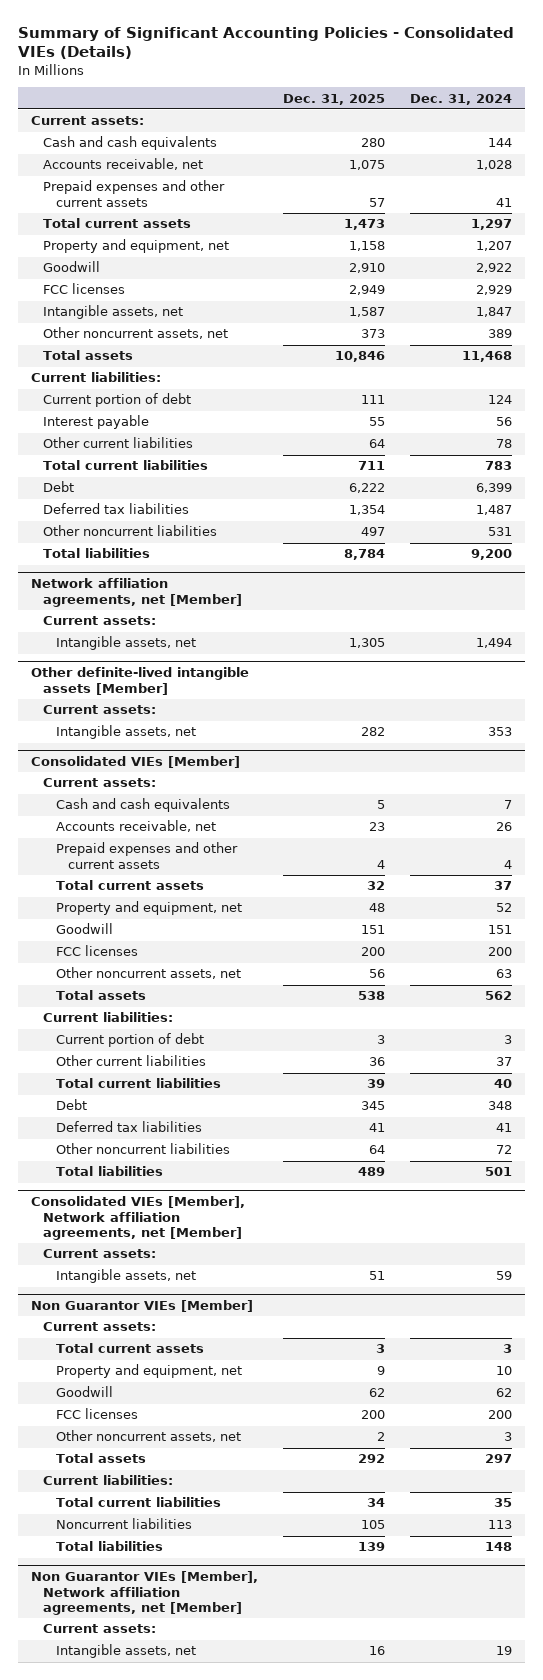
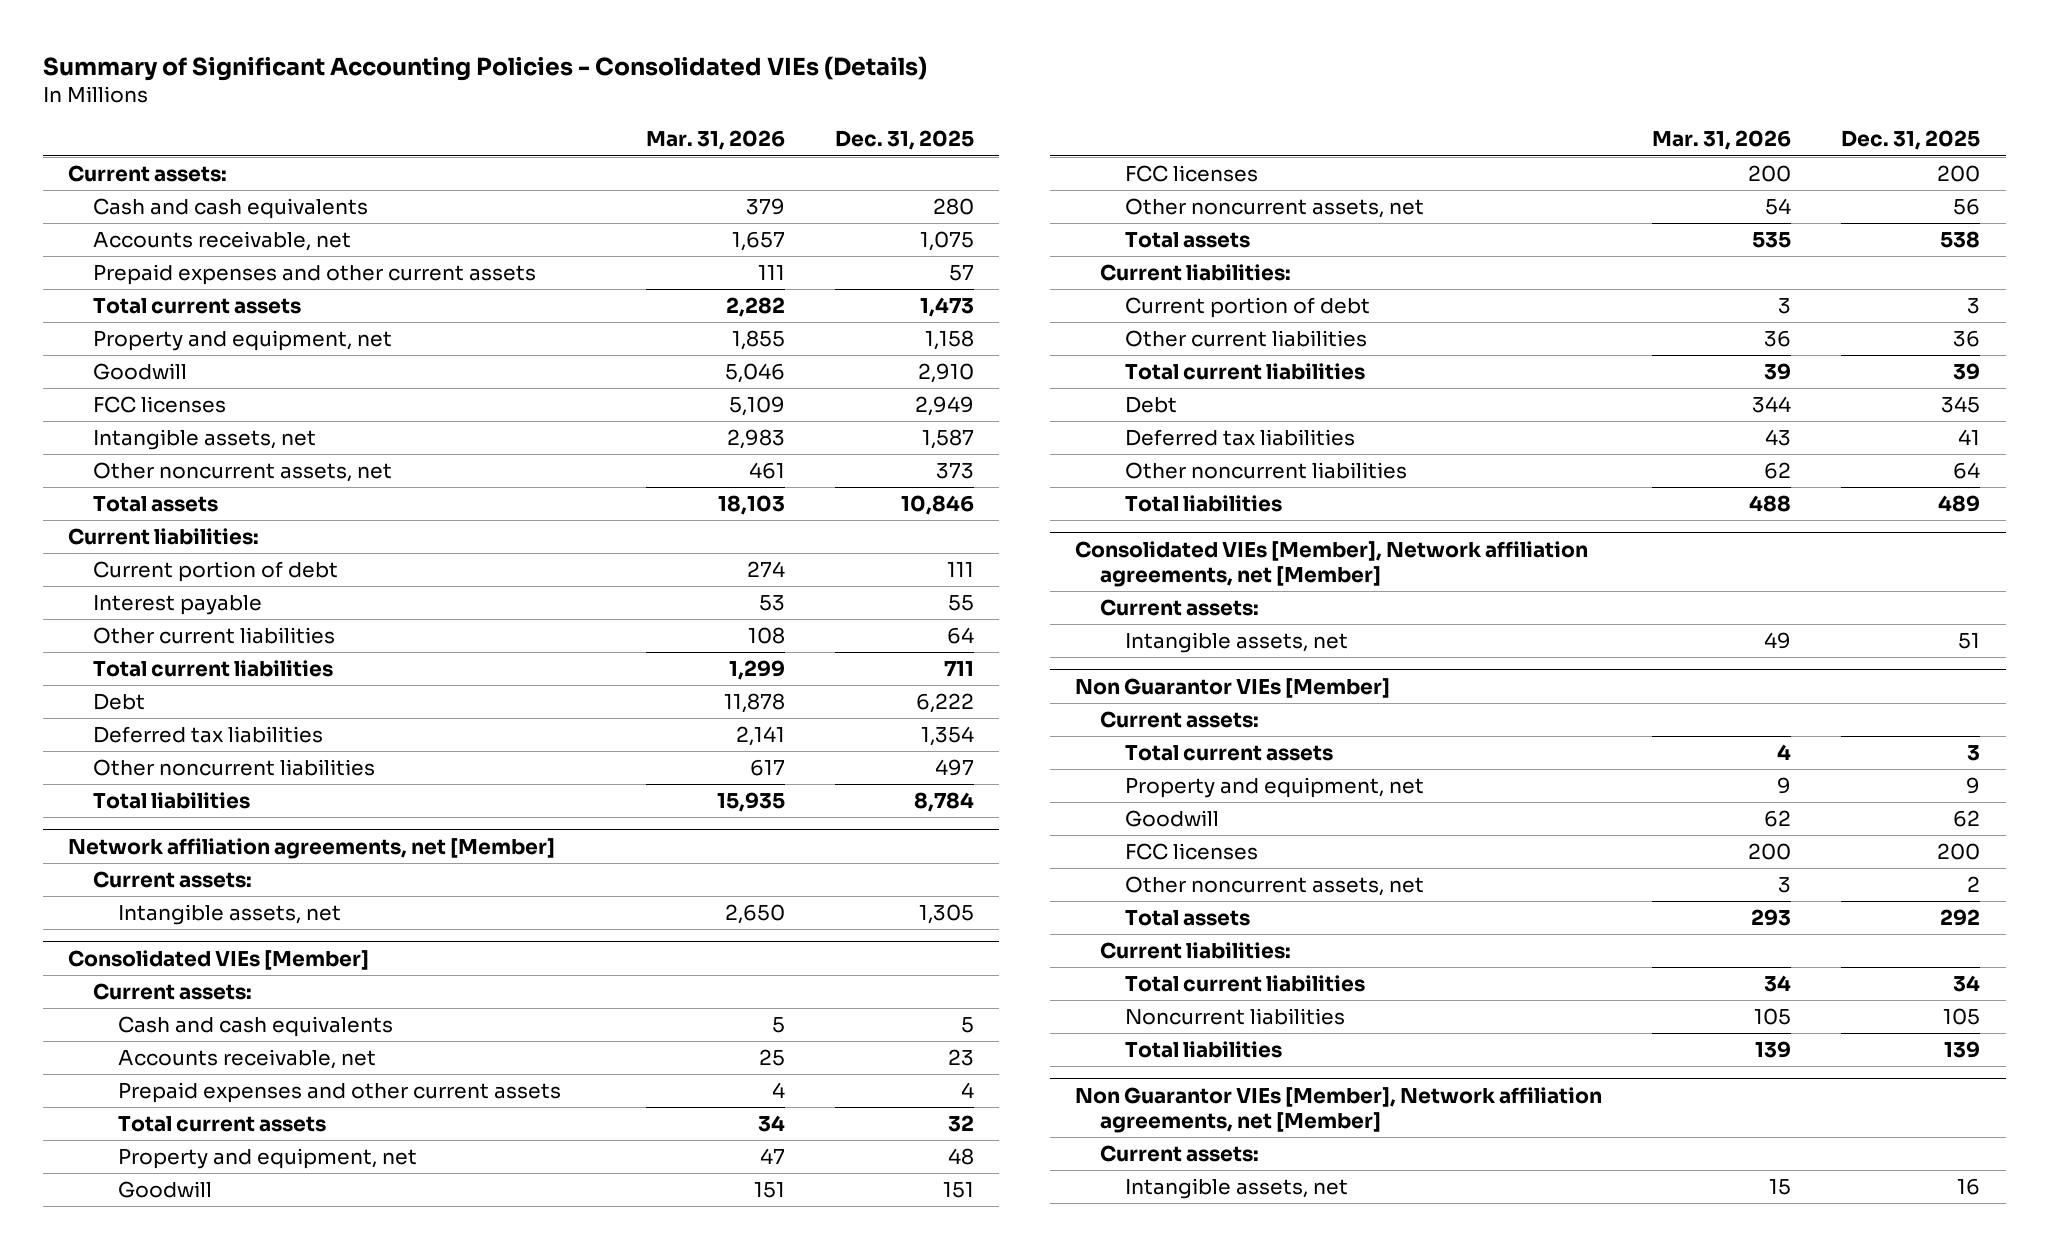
- | Dec. 31, 2025 | Dec. 31, 2024
+ | Mar. 31, 2026 | Dec. 31, 2025
- Other definite-lived intangible assets [Member]
- Current assets:
- Intangible assets, net | 282 | 353

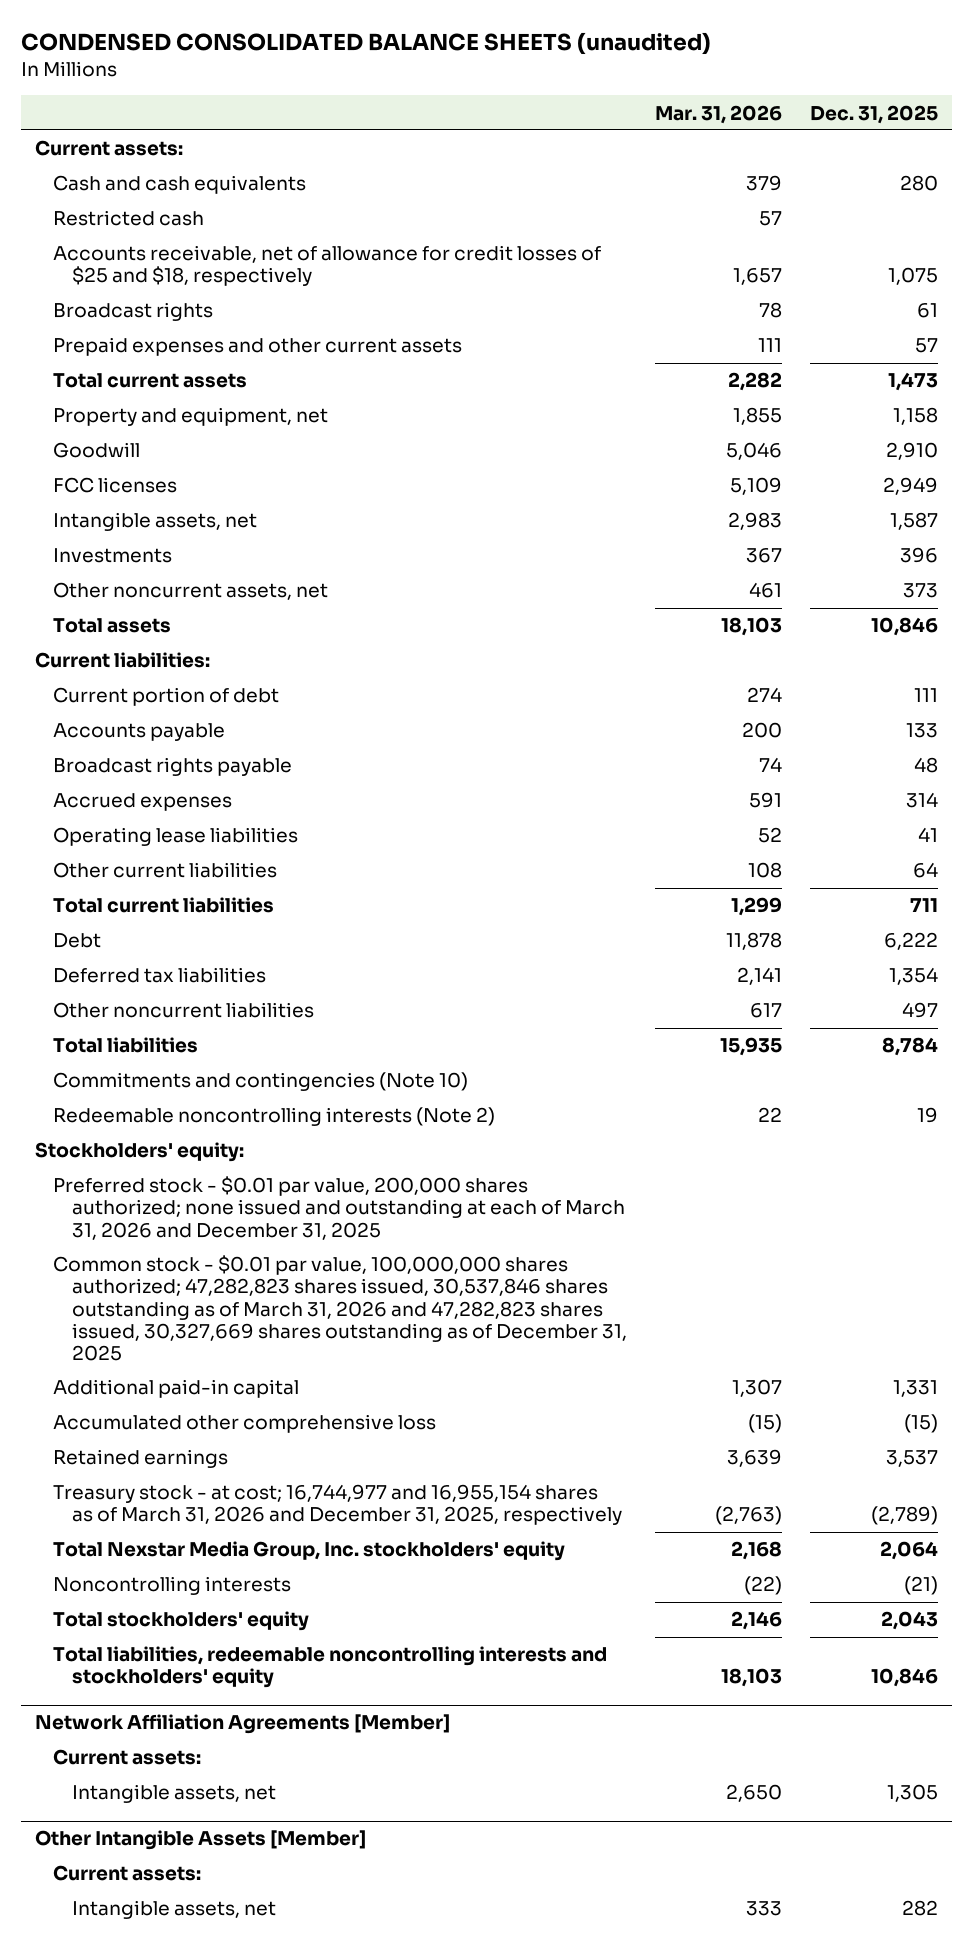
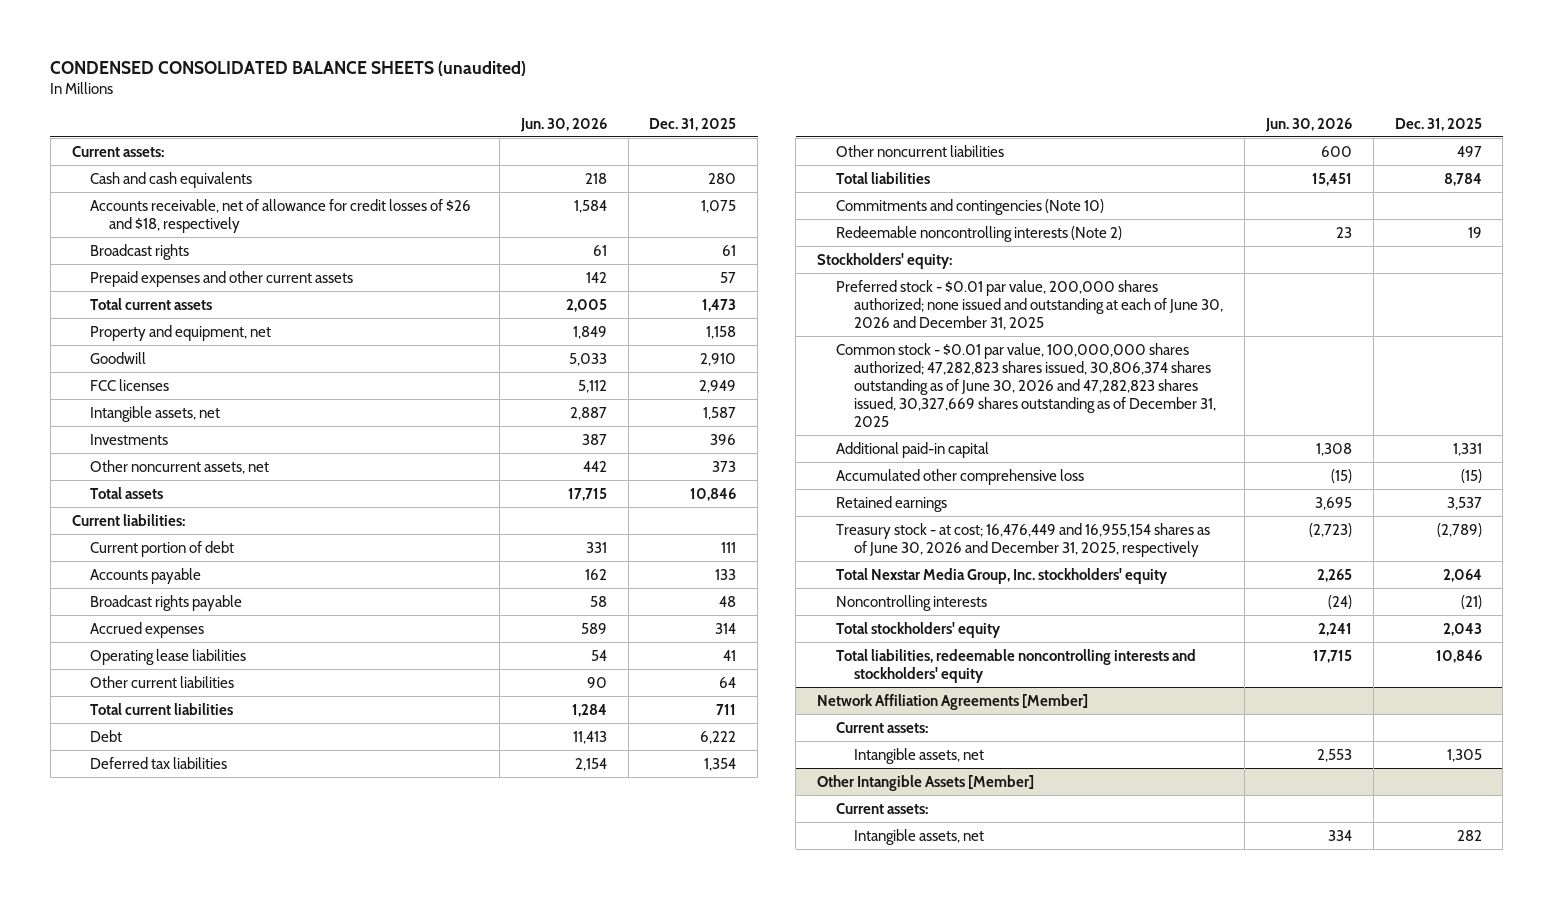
- | Mar. 31, 2026 | Dec. 31, 2025
+ | Jun. 30, 2026 | Dec. 31, 2025
- Restricted cash | 57 |
- Accounts receivable, net of allowance for credit losses of $25 and $18, respectively | 1,657 | 1,075
+ Accounts receivable, net of allowance for credit losses of $26 and $18, respectively | 1,584 | 1,075
- Preferred stock - $0.01 par value, 200,000 shares authorized; none issued and outstanding at each of March 31, 2026 and December 31, 2025
- Common stock - $0.01 par value, 100,000,000 shares authorized; 47,282,823 shares issued, 30,537,846 shares outstanding as of March 31, 2026 and 47,282,823 shares issued, 30,327,669 shares outstanding as of December 31, 2025
+ Preferred stock - $0.01 par value, 200,000 shares authorized; none issued and outstanding at each of June 30, 2026 and December 31, 2025
+ Common stock - $0.01 par value, 100,000,000 shares authorized; 47,282,823 shares issued, 30,806,374 shares outstanding as of June 30, 2026 and 47,282,823 shares issued, 30,327,669 shares outstanding as of December 31, 2025
- Treasury stock - at cost; 16,744,977 and 16,955,154 shares as of March 31, 2026 and December 31, 2025, respectively | (2,763) | (2,789)
+ Treasury stock - at cost; 16,476,449 and 16,955,154 shares as of June 30, 2026 and December 31, 2025, respectively | (2,723) | (2,789)

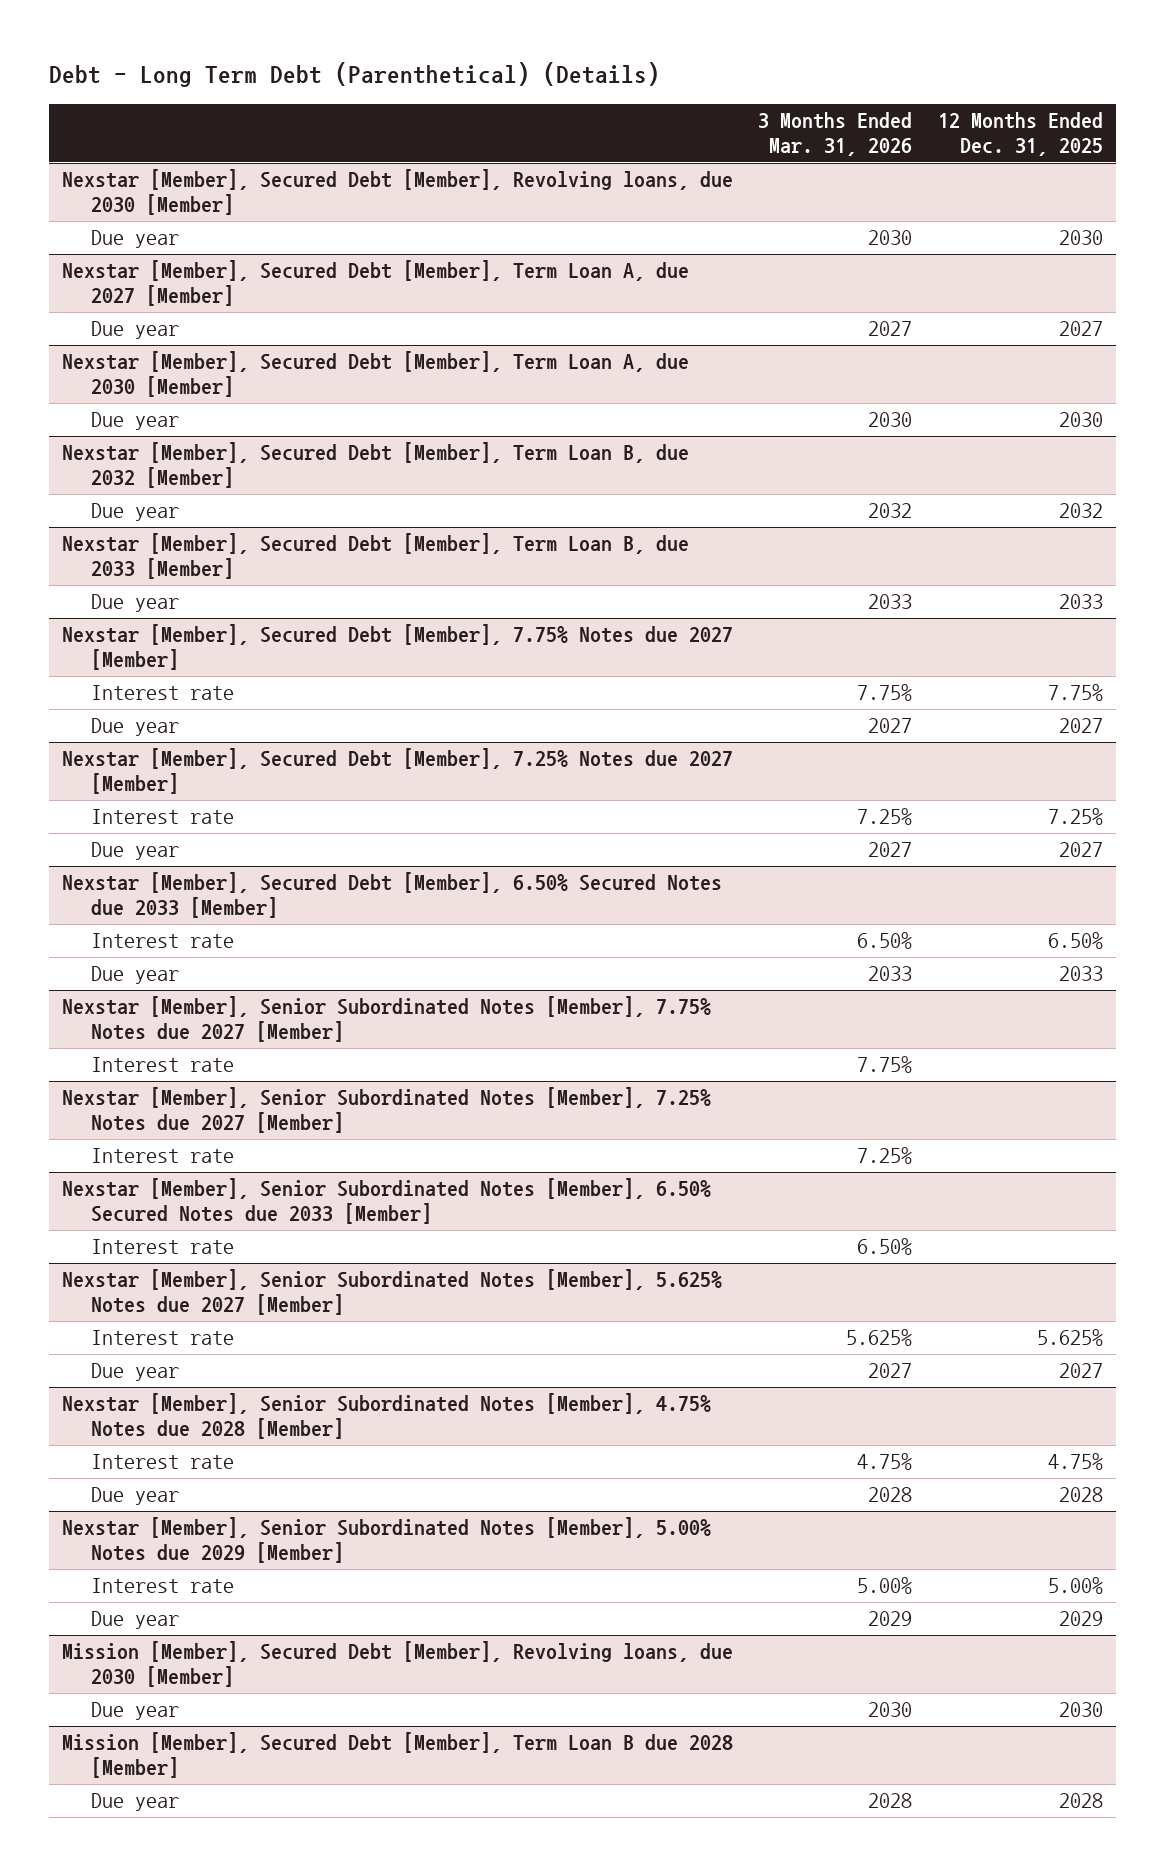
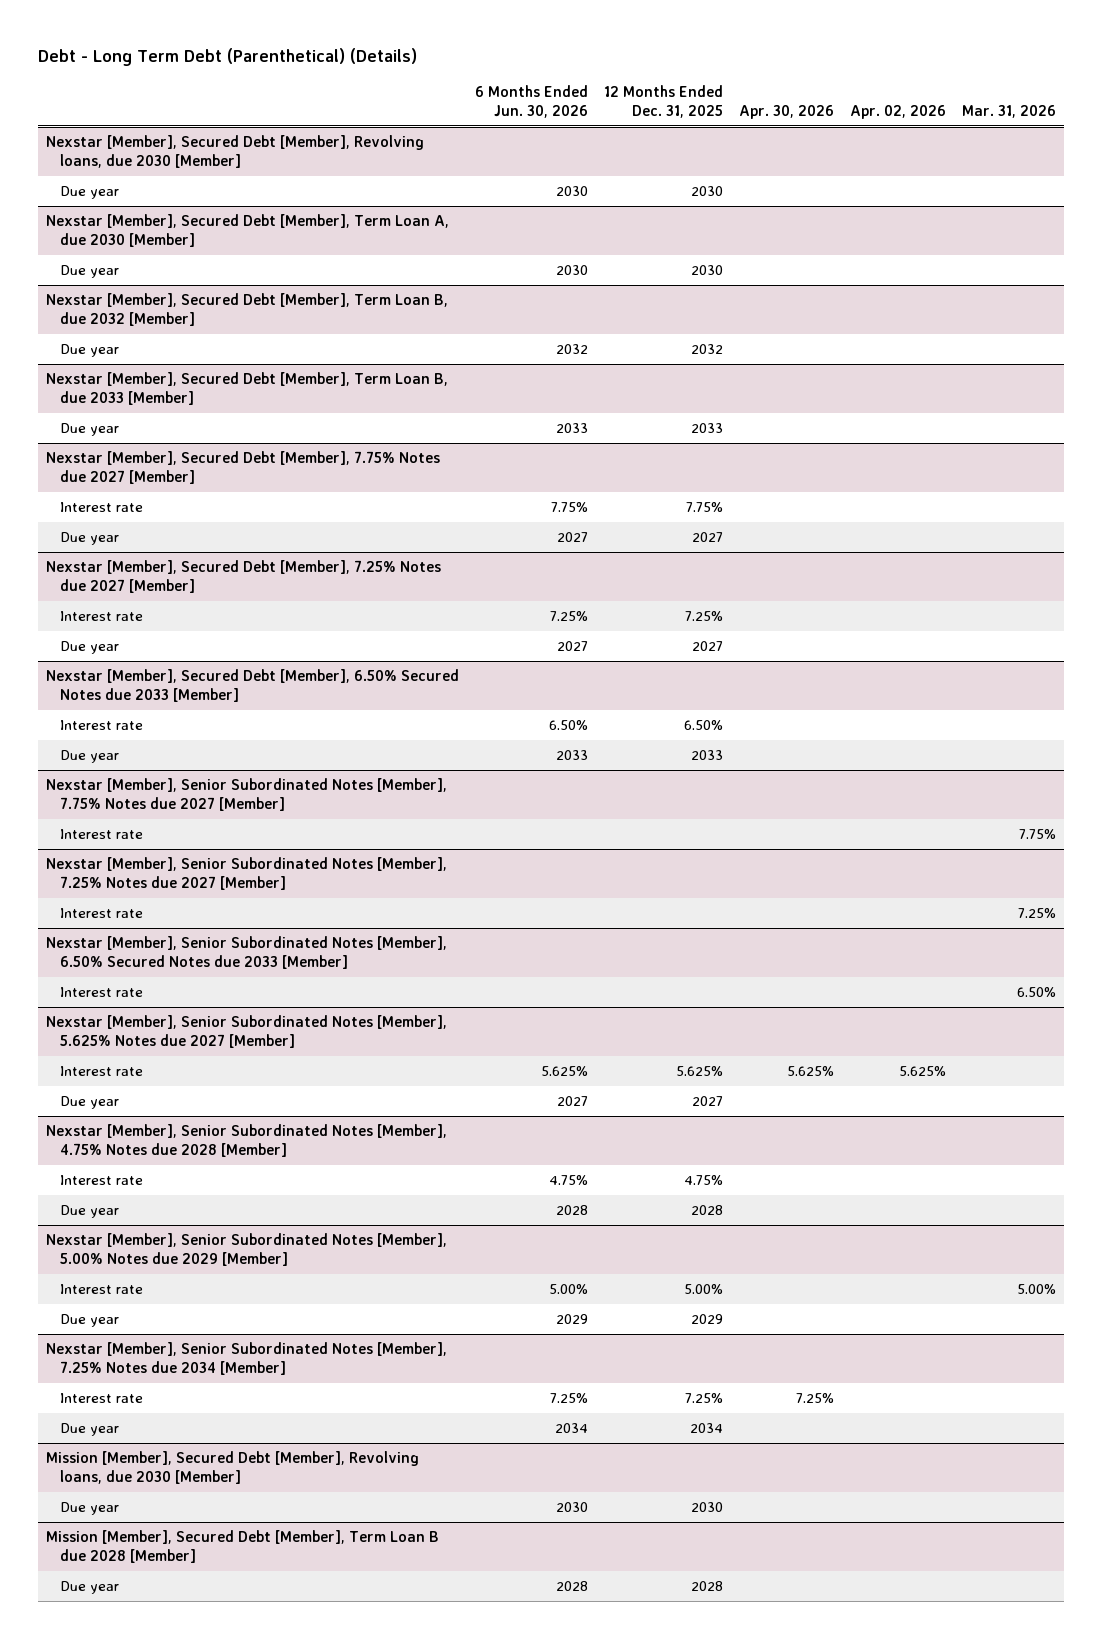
- | 3 Months Ended Mar. 31, 2026 | 12 Months Ended Dec. 31, 2025
+ | 6 Months Ended Jun. 30, 2026 | 12 Months Ended Dec. 31, 2025 | Apr. 30, 2026 | Apr. 02, 2026 | Mar. 31, 2026
- Nexstar [Member], Secured Debt [Member], Term Loan A, due 2027 [Member]
- Due year | 2027 | 2027
+ Nexstar [Member], Senior Subordinated Notes [Member], 7.25% Notes due 2034 [Member]
+ Interest rate | 7.25% | 7.25% | 7.25% | |
+ Due year | 2034 | 2034 | | |

